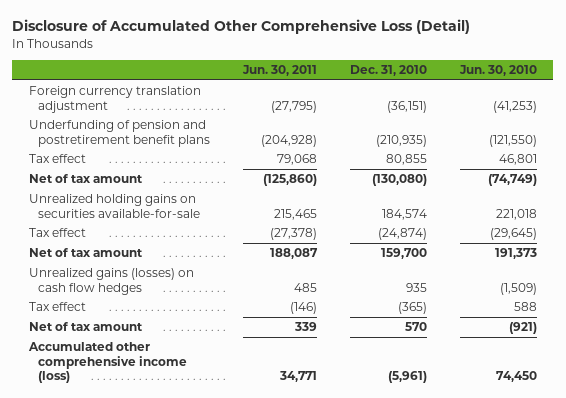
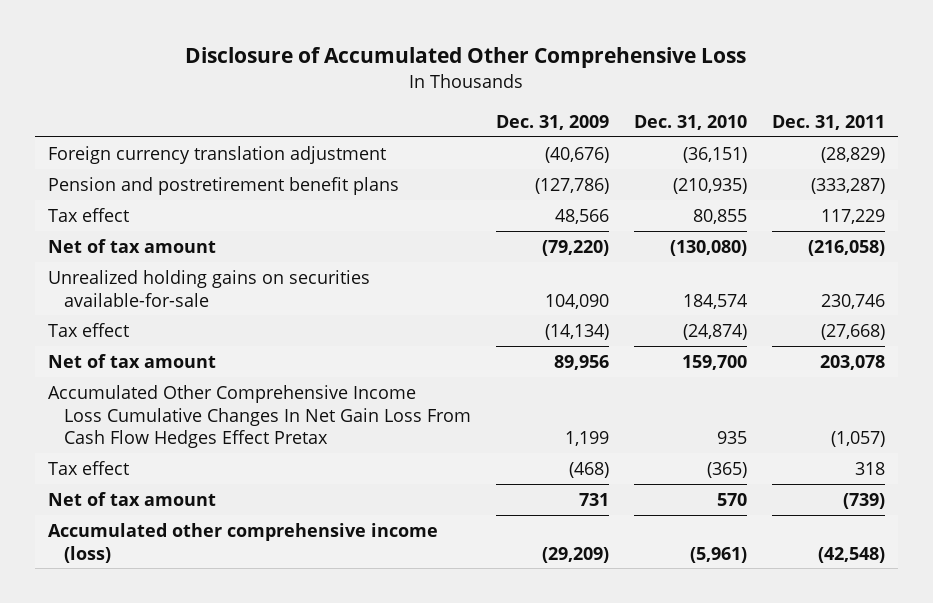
- Disclosure of Accumulated Other Comprehensive Loss (Detail)
+ Disclosure of Accumulated Other Comprehensive Loss
- | Jun. 30, 2011 | Dec. 31, 2010 | Jun. 30, 2010
+ | Dec. 31, 2009 | Dec. 31, 2010 | Dec. 31, 2011
- Underfunding of pension and postretirement benefit plans | (204,928) | (210,935) | (121,550)
+ Pension and postretirement benefit plans | (127,786) | (210,935) | (333,287)
- Unrealized gains (losses) on cash flow hedges | 485 | 935 | (1,509)
+ Accumulated Other Comprehensive Income Loss Cumulative Changes In Net Gain Loss From Cash Flow Hedges Effect Pretax | 1,199 | 935 | (1,057)

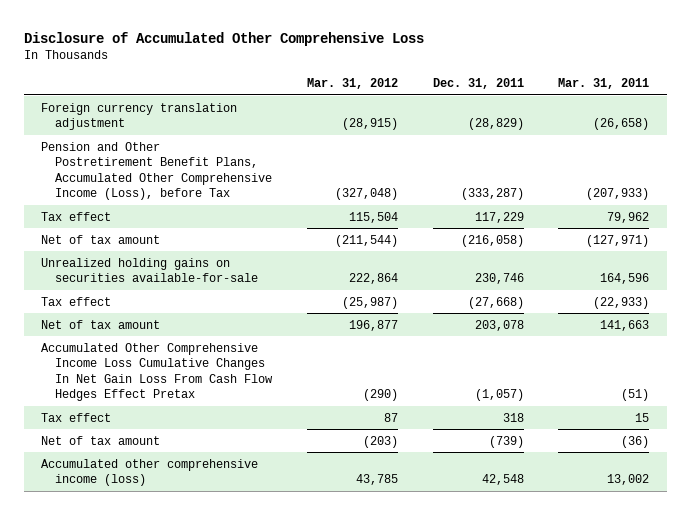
- | Dec. 31, 2009 | Dec. 31, 2010 | Dec. 31, 2011
+ | Mar. 31, 2012 | Dec. 31, 2011 | Mar. 31, 2011
- Pension and postretirement benefit plans | (127,786) | (210,935) | (333,287)
+ Pension and Other Postretirement Benefit Plans, Accumulated Other Comprehensive Income (Loss), before Tax | (327,048) | (333,287) | (207,933)
- Accumulated other comprehensive income (loss) | (29,209) | (5,961) | (42,548)
+ Accumulated other comprehensive income (loss) | 43,785 | 42,548 | 13,002

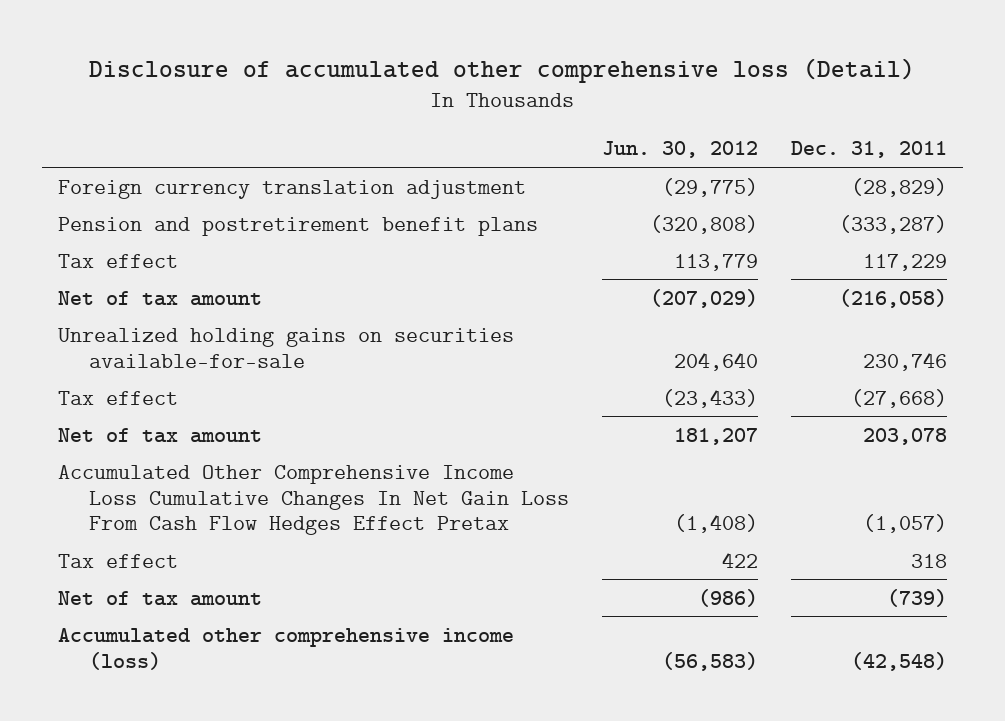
- Disclosure of Accumulated Other Comprehensive Loss
+ Disclosure of accumulated other comprehensive loss (Detail)
- | Mar. 31, 2012 | Dec. 31, 2011 | Mar. 31, 2011
+ | Jun. 30, 2012 | Dec. 31, 2011
- Pension and Other Postretirement Benefit Plans, Accumulated Other Comprehensive Income (Loss), before Tax | (327,048) | (333,287) | (207,933)
+ Pension and postretirement benefit plans | (320,808) | (333,287)
- Accumulated other comprehensive income (loss) | 43,785 | 42,548 | 13,002
+ Accumulated other comprehensive income (loss) | (56,583) | (42,548)

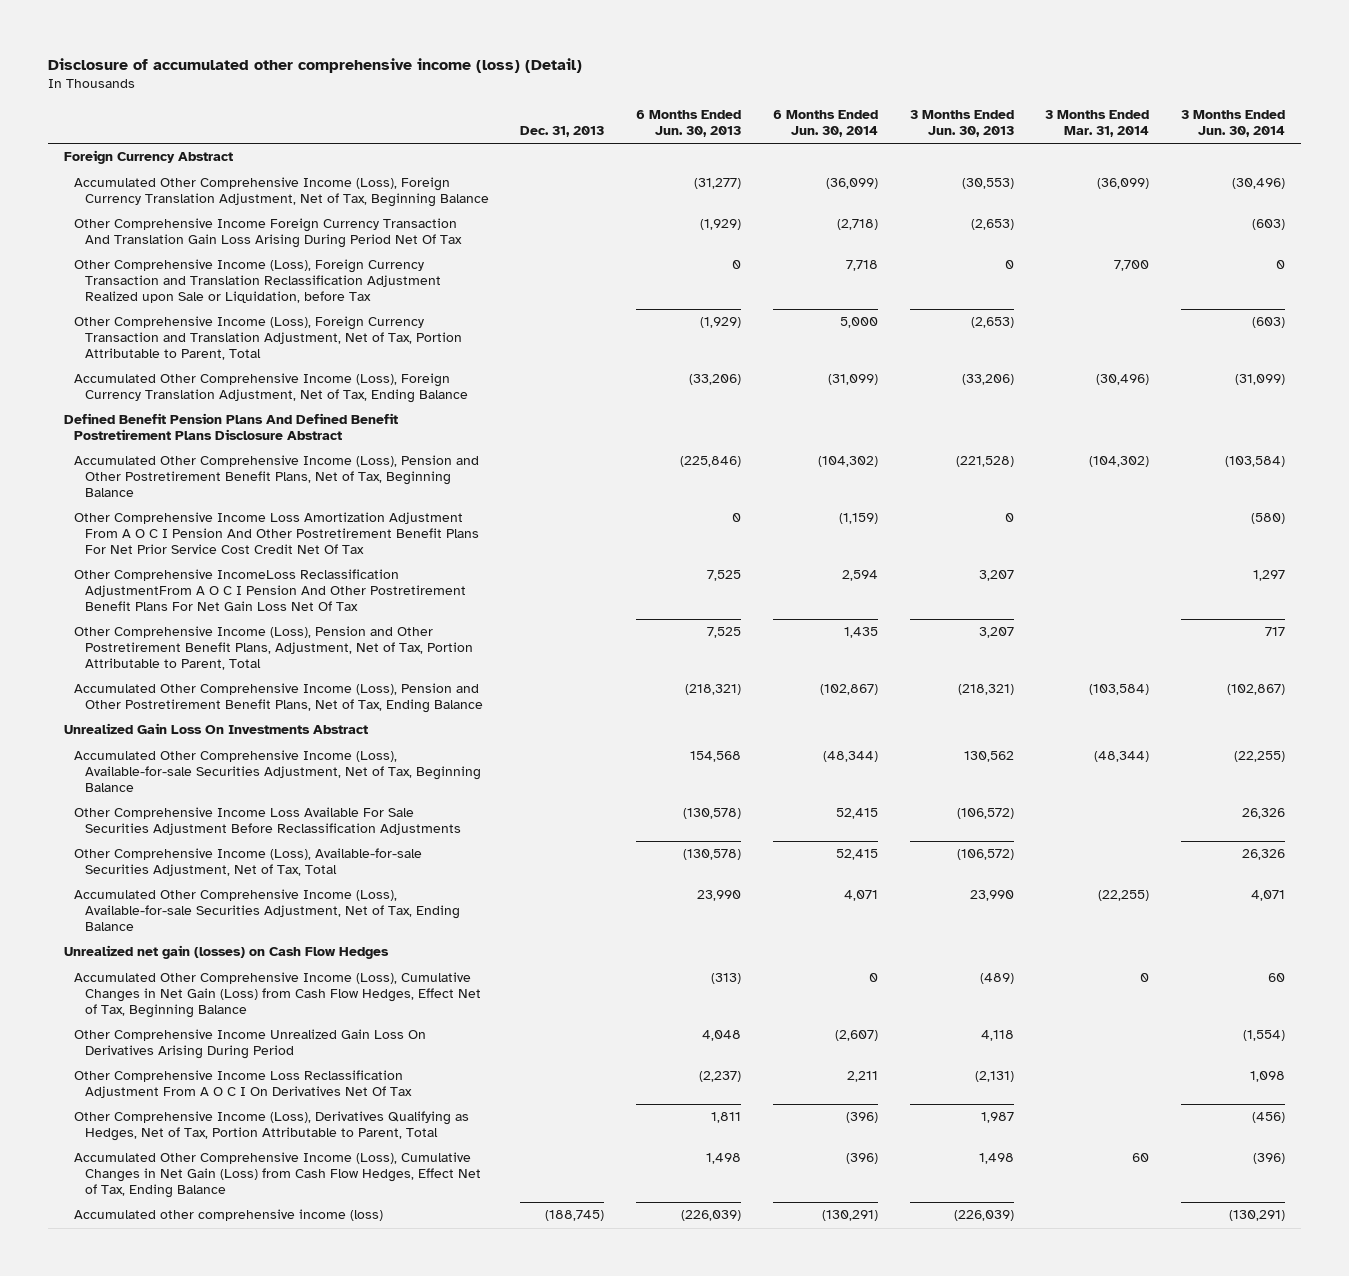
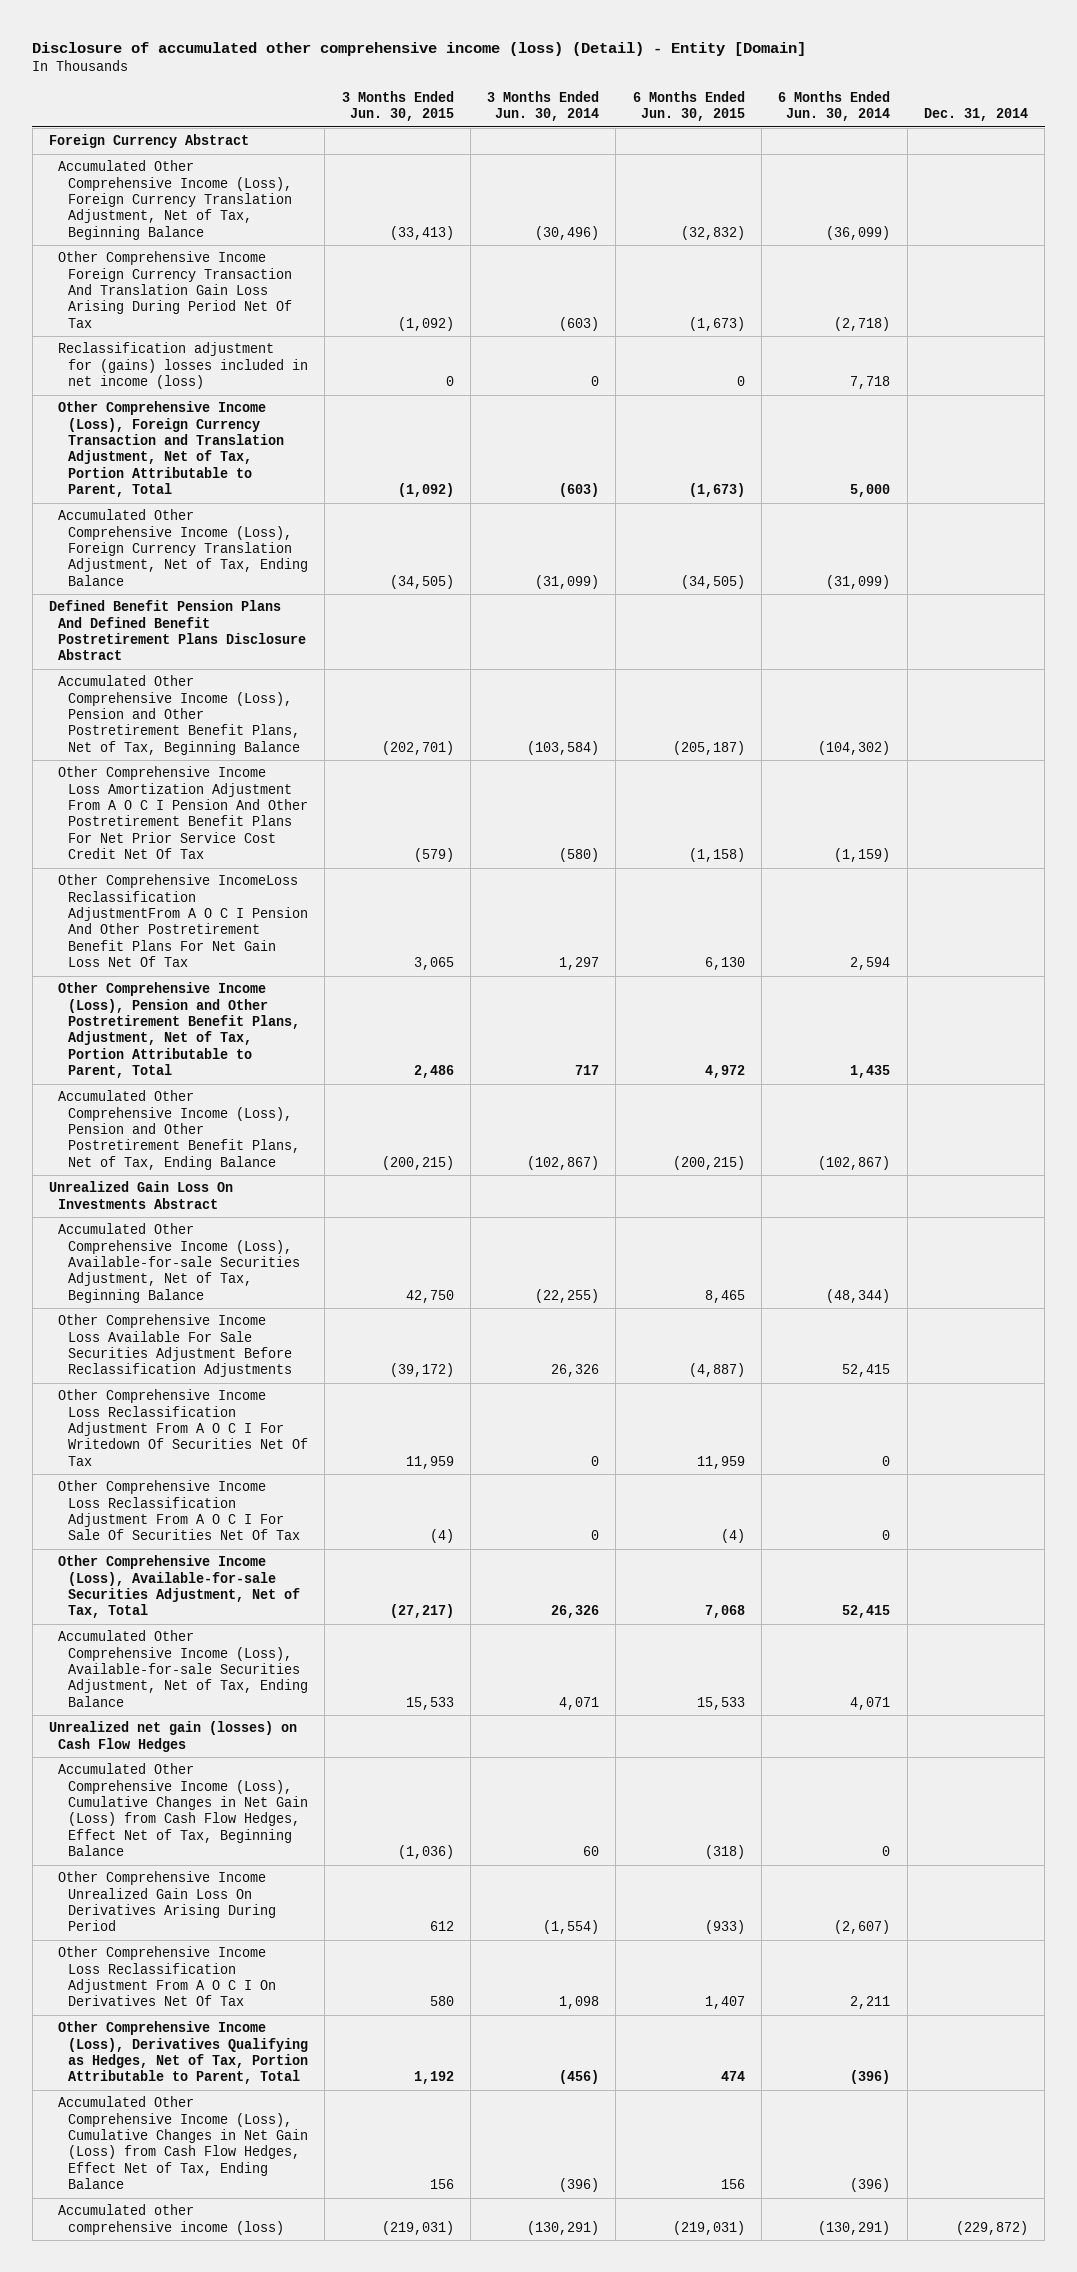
- Disclosure of accumulated other comprehensive income (loss) (Detail)
+ Disclosure of accumulated other comprehensive income (loss) (Detail) - Entity [Domain]
- | Dec. 31, 2013 | 6 Months Ended Jun. 30, 2013 | 6 Months Ended Jun. 30, 2014 | 3 Months Ended Jun. 30, 2013 | 3 Months Ended Mar. 31, 2014 | 3 Months Ended Jun. 30, 2014
+ | 3 Months Ended Jun. 30, 2015 | 3 Months Ended Jun. 30, 2014 | 6 Months Ended Jun. 30, 2015 | 6 Months Ended Jun. 30, 2014 | Dec. 31, 2014
- Other Comprehensive Income (Loss), Foreign Currency Transaction and Translation Reclassification Adjustment Realized upon Sale or Liquidation, before Tax | | 0 | 7,718 | 0 | 7,700 | 0
+ Reclassification adjustment for (gains) losses included in net income (loss) | 0 | 0 | 0 | 7,718 |
+ Other Comprehensive Income Loss Reclassification Adjustment From A O C I For Writedown Of Securities Net Of Tax | 11,959 | 0 | 11,959 | 0 |
+ Other Comprehensive Income Loss Reclassification Adjustment From A O C I For Sale Of Securities Net Of Tax | (4) | 0 | (4) | 0 |

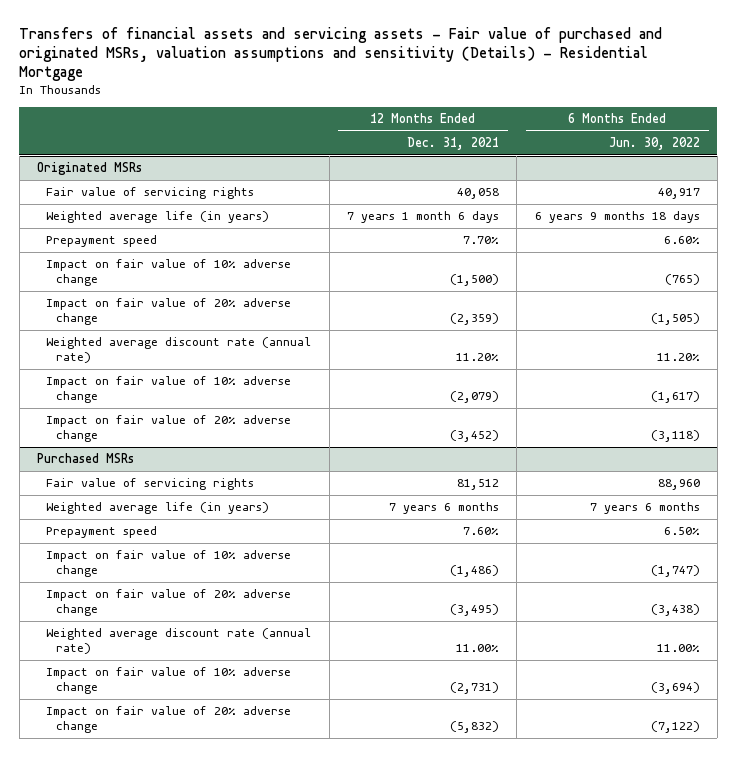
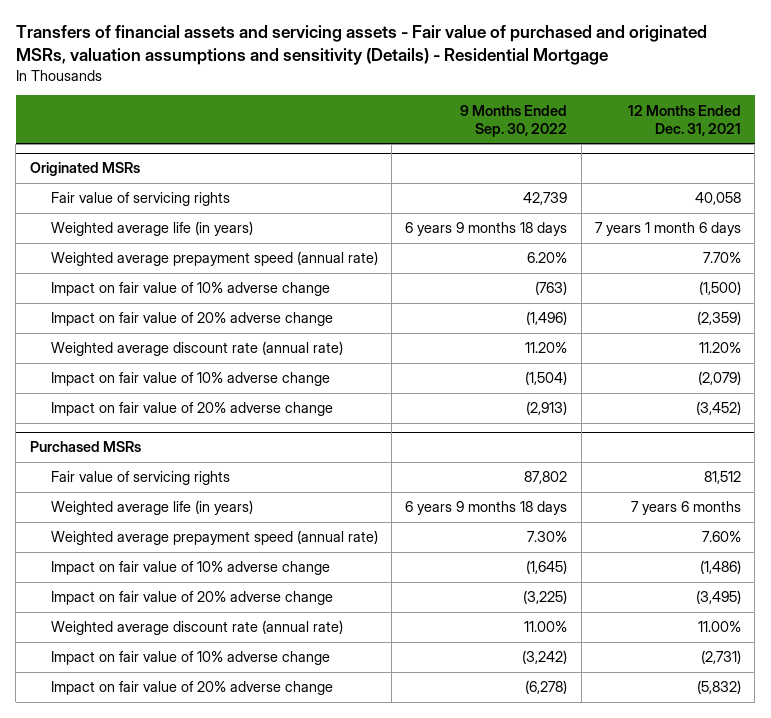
- | 12 Months Ended Dec. 31, 2021 | 6 Months Ended Jun. 30, 2022
+ | 9 Months Ended Sep. 30, 2022 | 12 Months Ended Dec. 31, 2021
@ Originated MSRs
- Prepayment speed | 7.70% | 6.60%
+ Weighted average prepayment speed (annual rate) | 6.20% | 7.70%
@ Purchased MSRs
- Prepayment speed | 7.60% | 6.50%
+ Weighted average prepayment speed (annual rate) | 7.30% | 7.60%

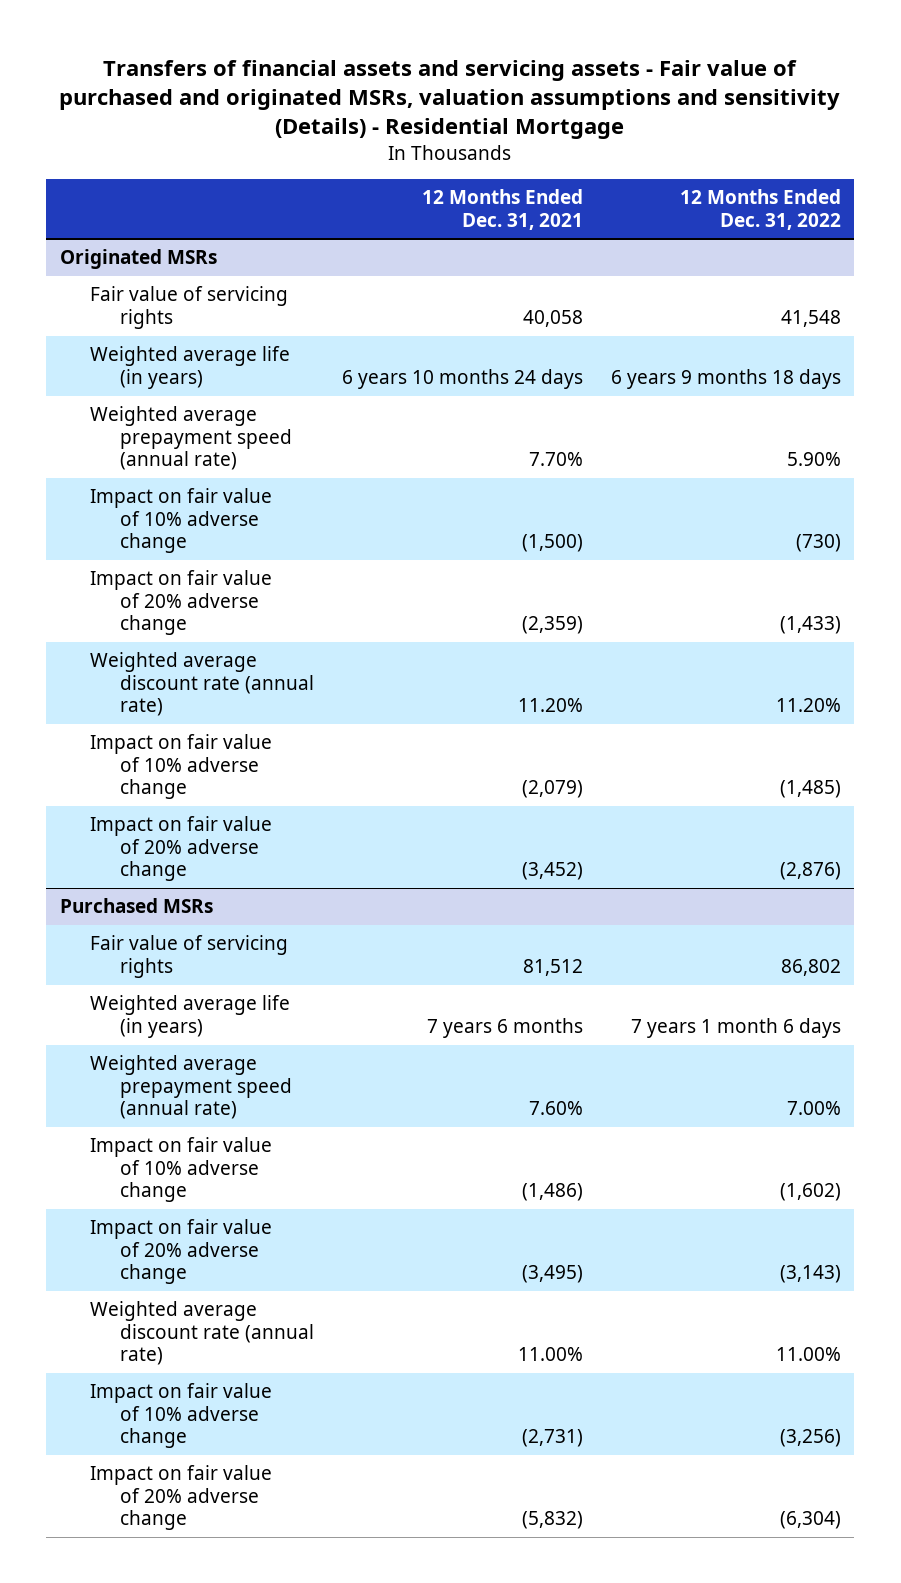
- | 9 Months Ended Sep. 30, 2022 | 12 Months Ended Dec. 31, 2021
+ | 12 Months Ended Dec. 31, 2021 | 12 Months Ended Dec. 31, 2022
@ Originated MSRs
- Weighted average life (in years) | 6 years 9 months 18 days | 7 years 1 month 6 days
+ Weighted average life (in years) | 6 years 10 months 24 days | 6 years 9 months 18 days

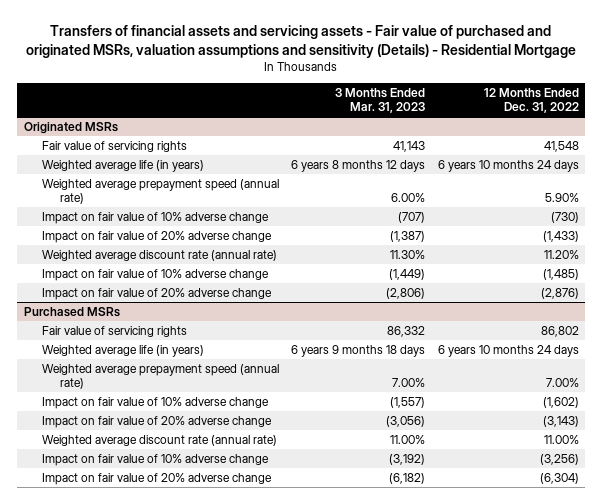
- | 12 Months Ended Dec. 31, 2021 | 12 Months Ended Dec. 31, 2022
+ | 3 Months Ended Mar. 31, 2023 | 12 Months Ended Dec. 31, 2022
@ Originated MSRs
- Weighted average life (in years) | 6 years 10 months 24 days | 6 years 9 months 18 days
+ Weighted average life (in years) | 6 years 8 months 12 days | 6 years 10 months 24 days
@ Purchased MSRs
- Weighted average life (in years) | 7 years 6 months | 7 years 1 month 6 days
+ Weighted average life (in years) | 6 years 9 months 18 days | 6 years 10 months 24 days

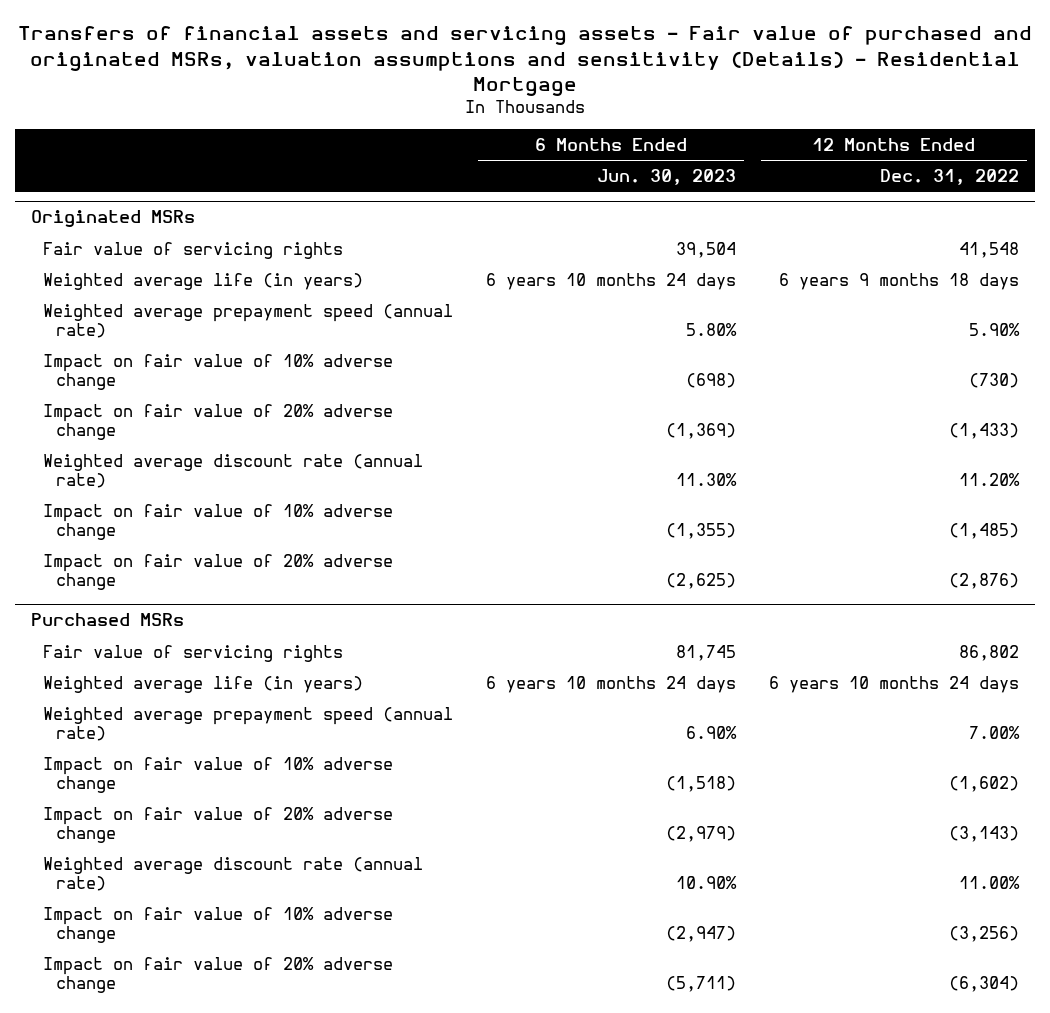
- | 3 Months Ended Mar. 31, 2023 | 12 Months Ended Dec. 31, 2022
+ | 6 Months Ended Jun. 30, 2023 | 12 Months Ended Dec. 31, 2022
@ Originated MSRs
- Weighted average life (in years) | 6 years 8 months 12 days | 6 years 10 months 24 days
+ Weighted average life (in years) | 6 years 10 months 24 days | 6 years 9 months 18 days

